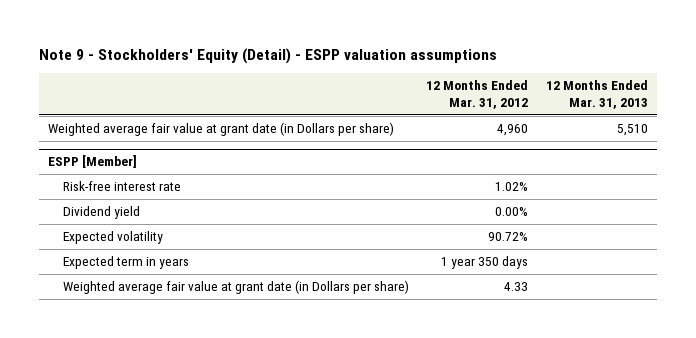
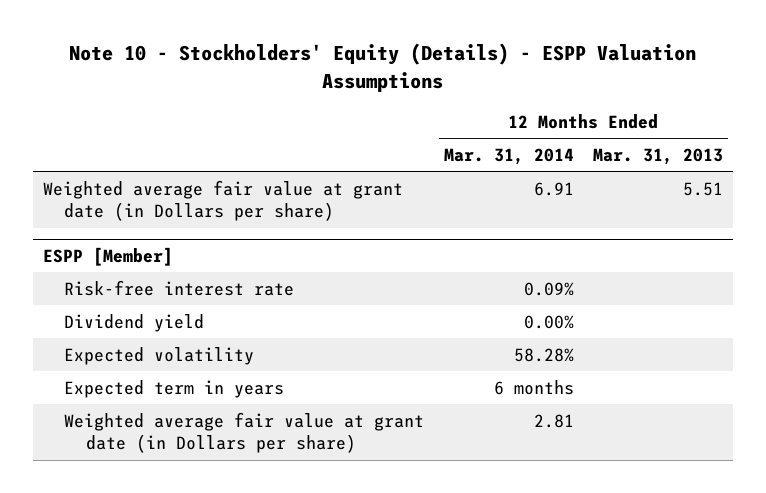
- Note 9 - Stockholders' Equity (Detail) - ESPP valuation assumptions
+ Note 10 - Stockholders' Equity (Details) - ESPP Valuation Assumptions
- | 12 Months Ended Mar. 31, 2012 | 12 Months Ended Mar. 31, 2013
+ | 12 Months Ended Mar. 31, 2014 | 12 Months Ended Mar. 31, 2013
- Weighted average fair value at grant date (in Dollars per share) | 4,960 | 5,510
+ Weighted average fair value at grant date (in Dollars per share) | 6.91 | 5.51

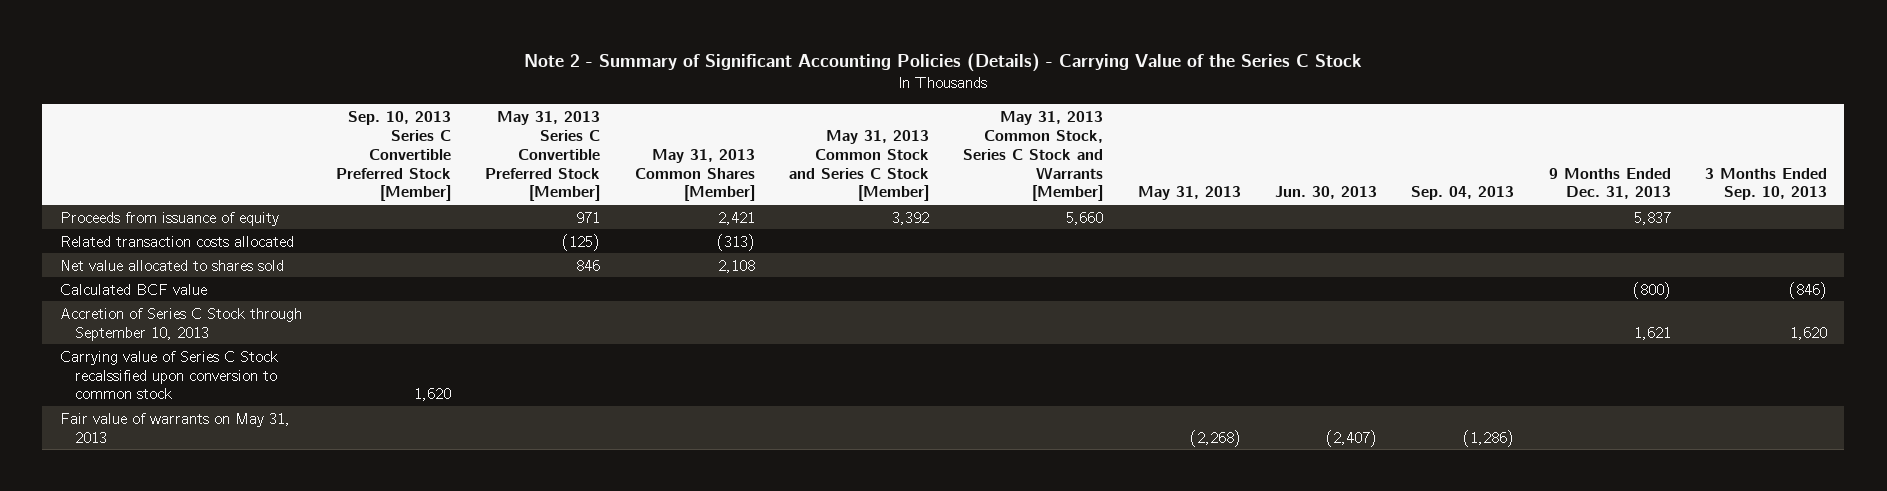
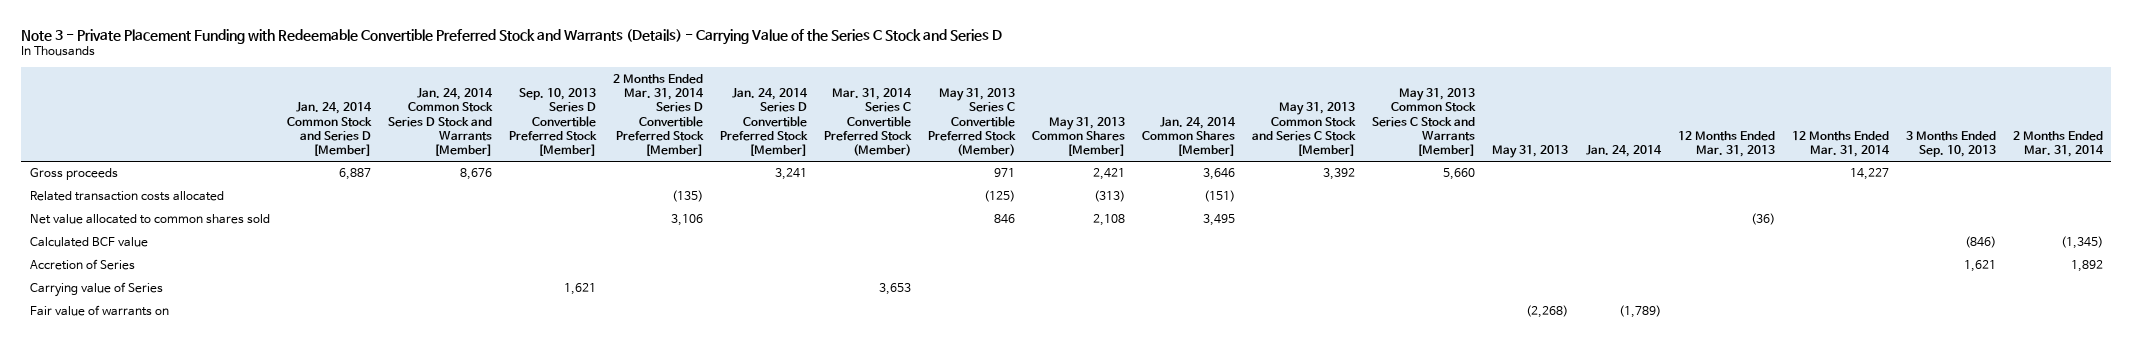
- Note 2 - Summary of Significant Accounting Policies (Details) - Carrying Value of the Series C Stock
+ Note 3 - Private Placement Funding with Redeemable Convertible Preferred Stock and Warrants (Details) - Carrying Value of the Series C Stock and Series D
- | Sep. 10, 2013 Series C Convertible Preferred Stock [Member] | May 31, 2013 Series C Convertible Preferred Stock [Member] | May 31, 2013 Common Shares [Member] | May 31, 2013 Common Stock and Series C Stock [Member] | May 31, 2013 Common Stock, Series C Stock and Warrants [Member] | May 31, 2013 | Jun. 30, 2013 | Sep. 04, 2013 | 9 Months Ended Dec. 31, 2013 | 3 Months Ended Sep. 10, 2013
+ | Jan. 24, 2014 Common Stock and Series D [Member] | Jan. 24, 2014 Common Stock Series D Stock and Warrants [Member] | Sep. 10, 2013 Series D Convertible Preferred Stock [Member] | 2 Months Ended Mar. 31, 2014 Series D Convertible Preferred Stock [Member] | Jan. 24, 2014 Series D Convertible Preferred Stock [Member] | Mar. 31, 2014 Series C Convertible Preferred Stock (Member) | May 31, 2013 Series C Convertible Preferred Stock (Member) | May 31, 2013 Common Shares [Member] | Jan. 24, 2014 Common Shares [Member] | May 31, 2013 Common Stock and Series C Stock [Member] | May 31, 2013 Common Stock Series C Stock and Warrants [Member] | May 31, 2013 | Jan. 24, 2014 | 12 Months Ended Mar. 31, 2013 | 12 Months Ended Mar. 31, 2014 | 3 Months Ended Sep. 10, 2013 | 2 Months Ended Mar. 31, 2014
- Proceeds from issuance of equity | | 971 | 2,421 | 3,392 | 5,660 | | | | 5,837 |
+ Gross proceeds | 6,887 | 8,676 | | | 3,241 | | 971 | 2,421 | 3,646 | 3,392 | 5,660 | | | | 14,227 | |
- Net value allocated to shares sold | | 846 | 2,108 | | | | | | |
+ Net value allocated to common shares sold | | | | 3,106 | | | 846 | 2,108 | 3,495 | | | | | (36) | | |
- Accretion of Series C Stock through September 10, 2013 | | | | | | | | | 1,621 | 1,620
- Carrying value of Series C Stock recalssified upon conversion to common stock | 1,620 | | | | | | | | |
- Fair value of warrants on May 31, 2013 | | | | | | (2,268) | (2,407) | (1,286) | |
+ Accretion of Series | | | | | | | | | | | | | | | | 1,621 | 1,892
+ Carrying value of Series | | | 1,621 | | | 3,653 | | | | | | | | | | |
+ Fair value of warrants on | | | | | | | | | | | | (2,268) | (1,789) | | | |

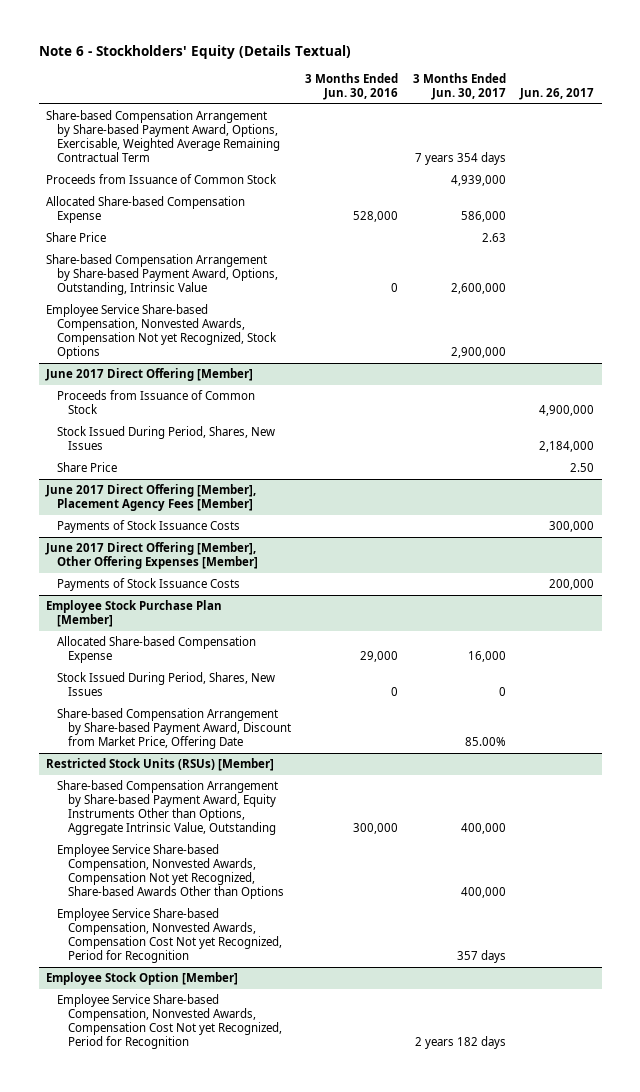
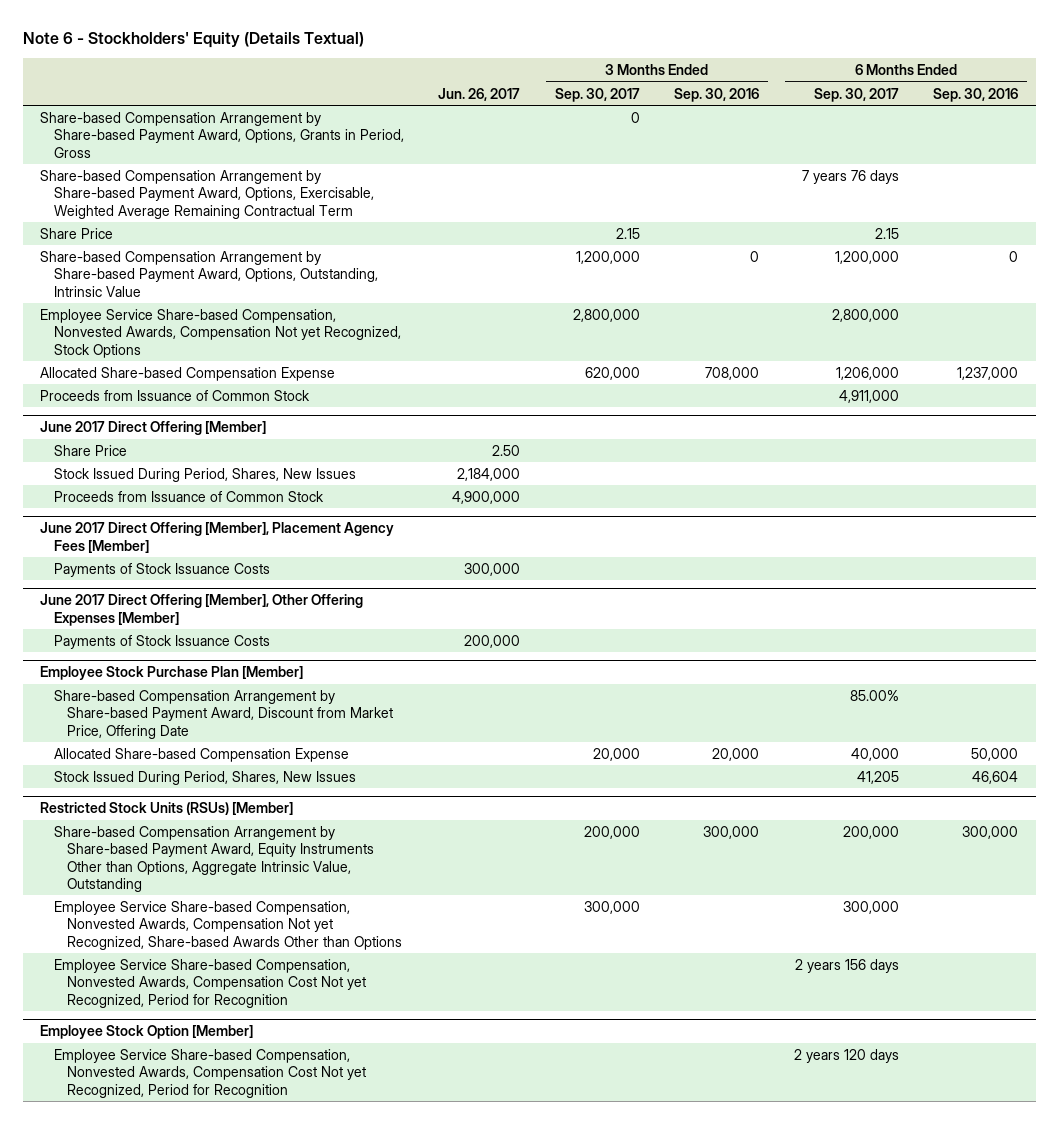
- | 3 Months Ended Jun. 30, 2016 | 3 Months Ended Jun. 30, 2017 | Jun. 26, 2017
+ | Jun. 26, 2017 | 3 Months Ended Sep. 30, 2017 | 3 Months Ended Sep. 30, 2016 | 6 Months Ended Sep. 30, 2017 | 6 Months Ended Sep. 30, 2016
+ Share-based Compensation Arrangement by Share-based Payment Award, Options, Grants in Period, Gross | | 0 | | |
moved down: Allocated Share-based Compensation Expense | | 620,000 | 708,000 | 1,206,000 | 1,237,000
moved down: Proceeds from Issuance of Common Stock | | | | 4,911,000 |
@ June 2017 Direct Offering [Member]
moved down: Stock Issued During Period, Shares, New Issues | 2,184,000 | | | |
moved down: Proceeds from Issuance of Common Stock | 4,900,000 | | | |
@ Employee Stock Purchase Plan [Member]
moved up: Share-based Compensation Arrangement by Share-based Payment Award, Discount from Market Price, Offering Date | | | | 85.00% |

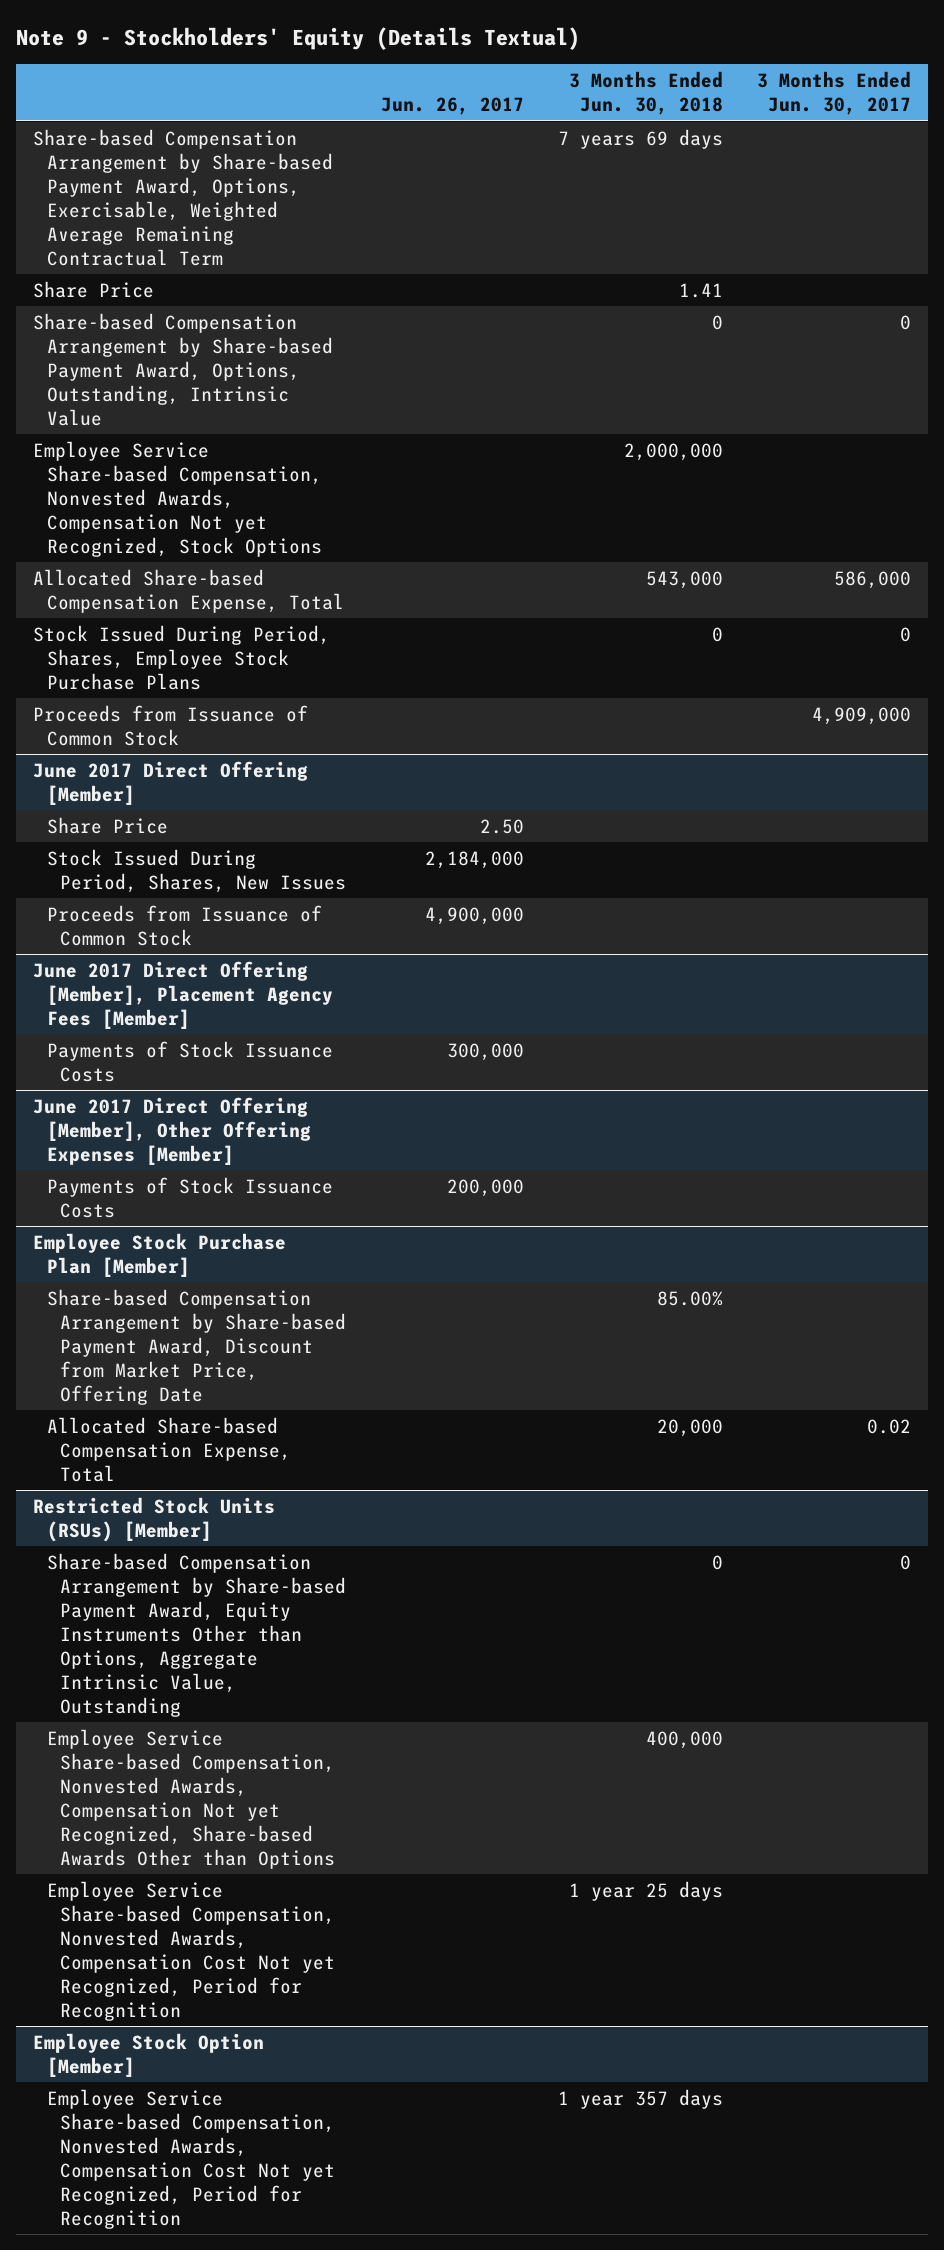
- Note 6 - Stockholders' Equity (Details Textual)
+ Note 9 - Stockholders' Equity (Details Textual)
- | Jun. 26, 2017 | 3 Months Ended Sep. 30, 2017 | 3 Months Ended Sep. 30, 2016 | 6 Months Ended Sep. 30, 2017 | 6 Months Ended Sep. 30, 2016
+ | Jun. 26, 2017 | 3 Months Ended Jun. 30, 2018 | 3 Months Ended Jun. 30, 2017
- Share-based Compensation Arrangement by Share-based Payment Award, Options, Grants in Period, Gross | | 0 | | |
- Allocated Share-based Compensation Expense | | 620,000 | 708,000 | 1,206,000 | 1,237,000
+ Allocated Share-based Compensation Expense, Total | | 543,000 | 586,000
+ Stock Issued During Period, Shares, Employee Stock Purchase Plans | | 0 | 0
@ Employee Stock Purchase Plan [Member]
- Allocated Share-based Compensation Expense | | 20,000 | 20,000 | 40,000 | 50,000
- Stock Issued During Period, Shares, New Issues | | | | 41,205 | 46,604
+ Allocated Share-based Compensation Expense, Total | | 20,000 | 0.02

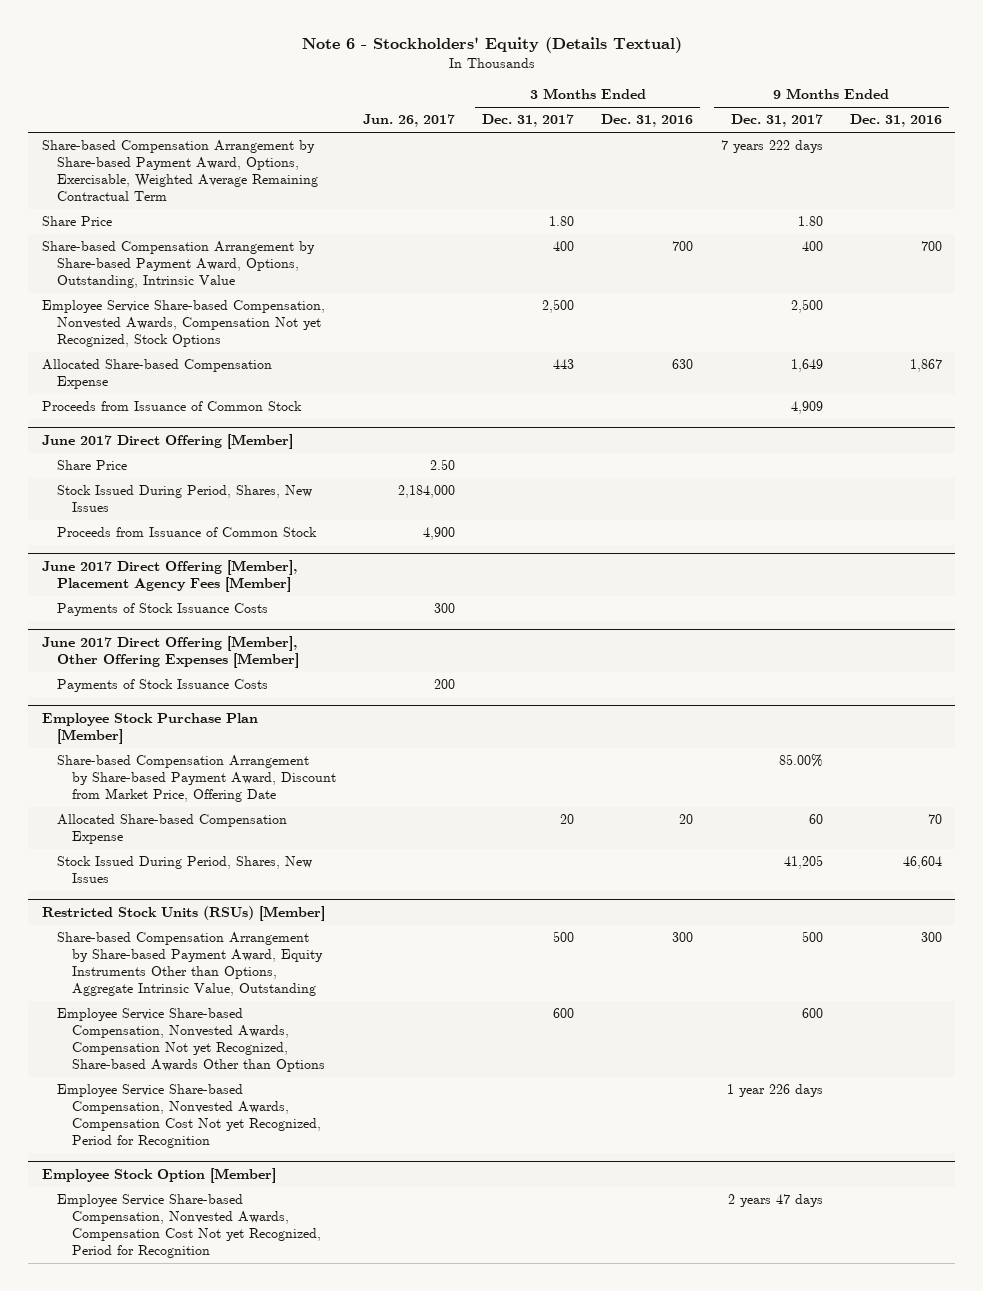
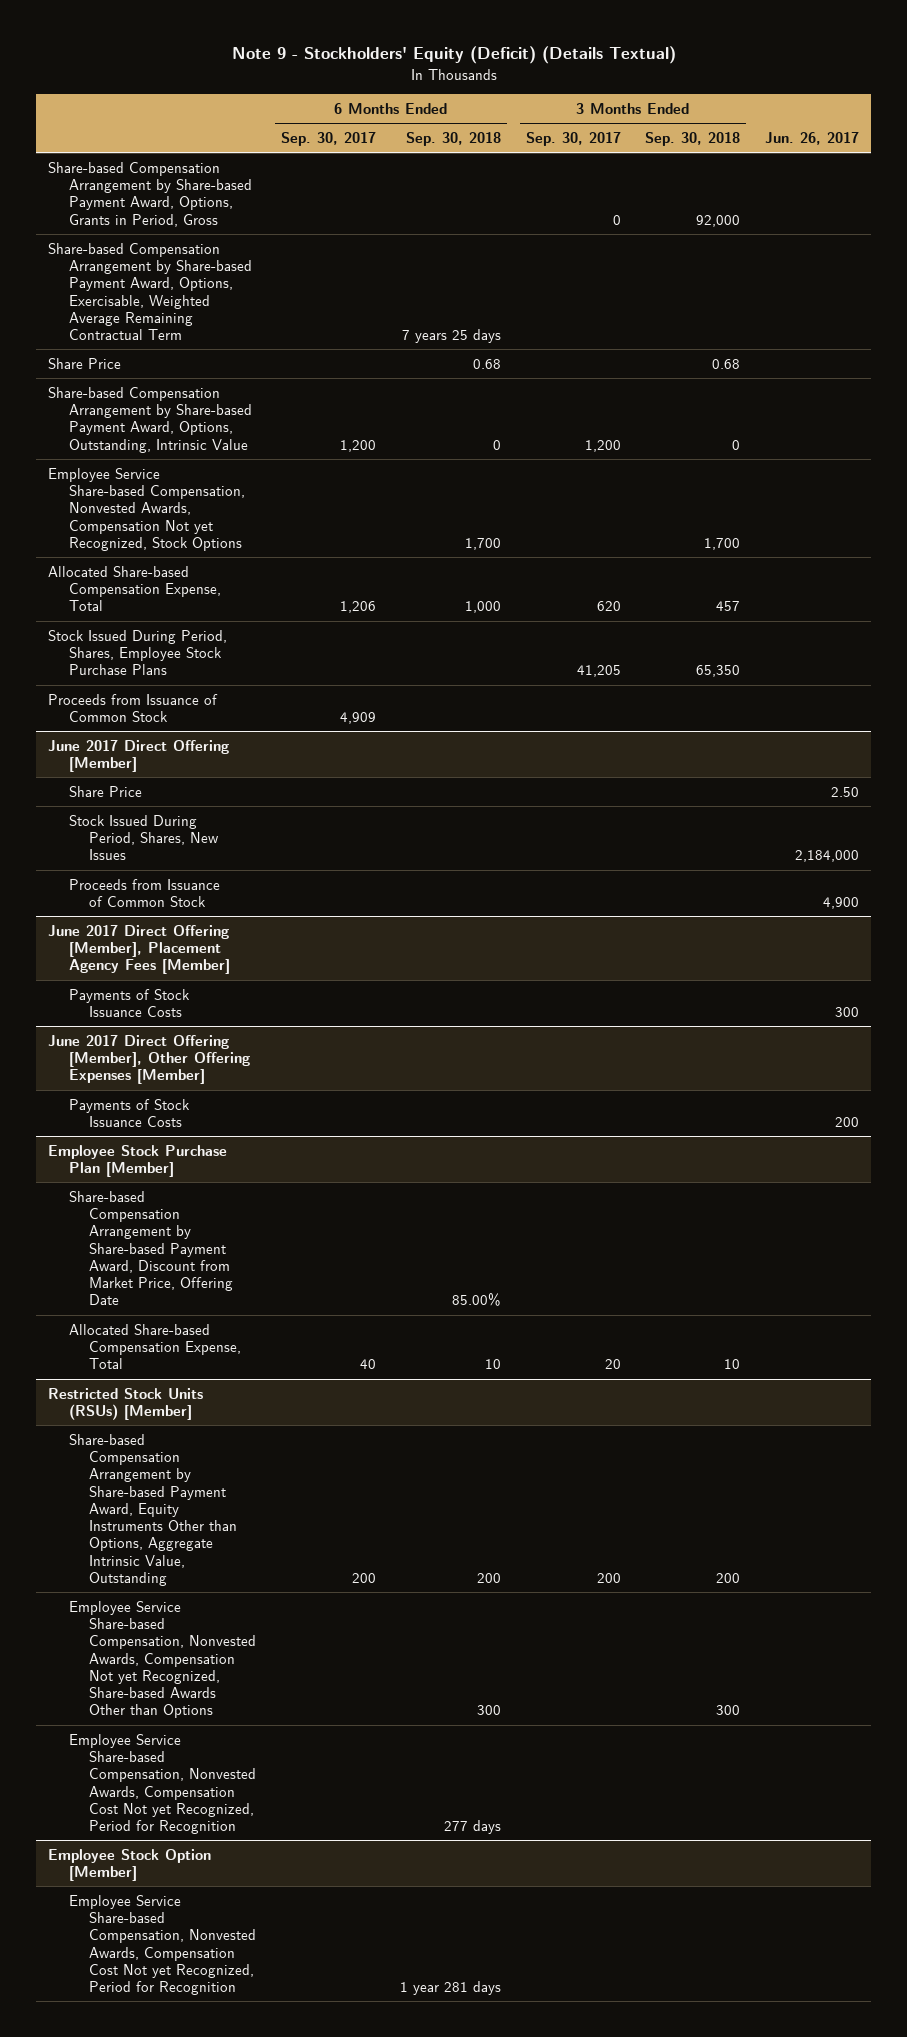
- Note 6 - Stockholders' Equity (Details Textual)
+ Note 9 - Stockholders' Equity (Deficit) (Details Textual)
- | Jun. 26, 2017 | 3 Months Ended Dec. 31, 2017 | 3 Months Ended Dec. 31, 2016 | 9 Months Ended Dec. 31, 2017 | 9 Months Ended Dec. 31, 2016
+ | 6 Months Ended Sep. 30, 2017 | 6 Months Ended Sep. 30, 2018 | 3 Months Ended Sep. 30, 2017 | 3 Months Ended Sep. 30, 2018 | Jun. 26, 2017
+ Share-based Compensation Arrangement by Share-based Payment Award, Options, Grants in Period, Gross | | | 0 | 92,000 |
- Allocated Share-based Compensation Expense | | 443 | 630 | 1,649 | 1,867
+ Allocated Share-based Compensation Expense, Total | 1,206 | 1,000 | 620 | 457 |
+ Stock Issued During Period, Shares, Employee Stock Purchase Plans | | | 41,205 | 65,350 |
@ Employee Stock Purchase Plan [Member]
- Allocated Share-based Compensation Expense | | 20 | 20 | 60 | 70
- Stock Issued During Period, Shares, New Issues | | | | 41,205 | 46,604
+ Allocated Share-based Compensation Expense, Total | 40 | 10 | 20 | 10 |

